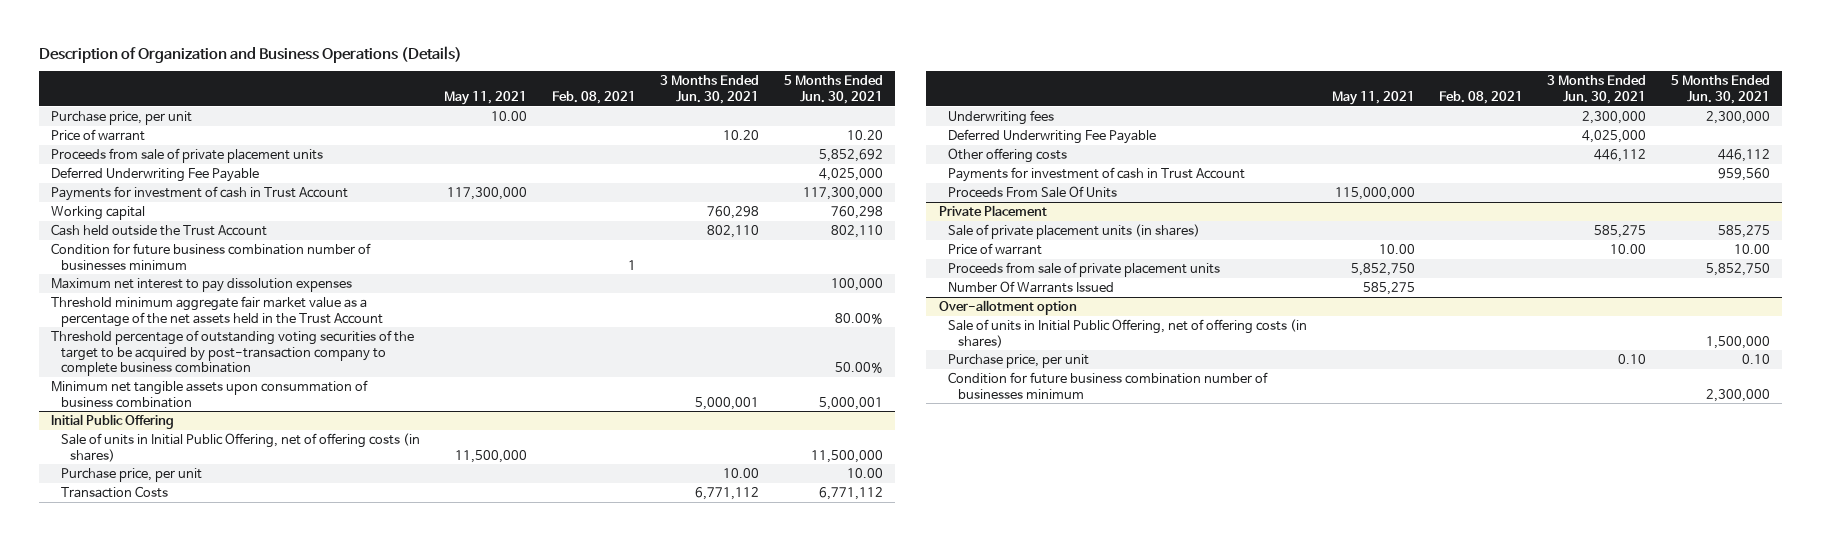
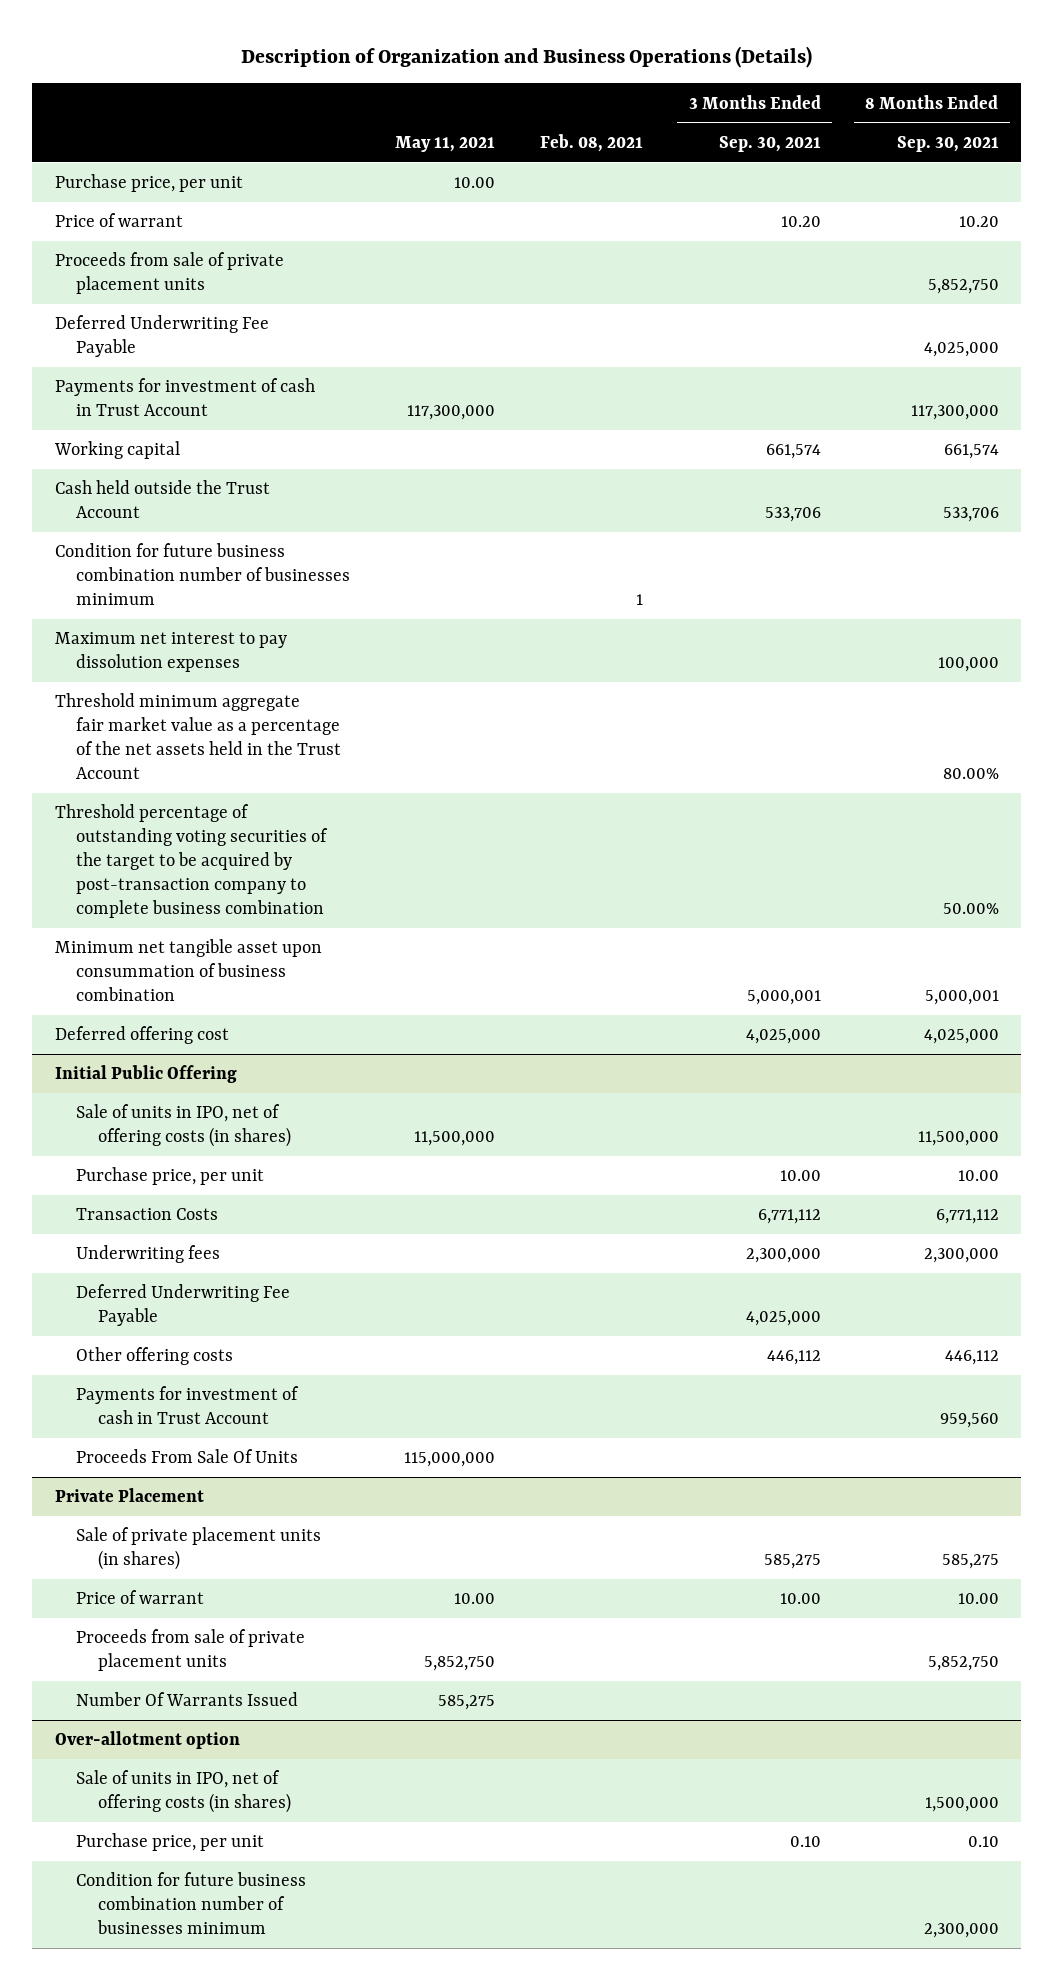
- | May 11, 2021 | Feb. 08, 2021 | 3 Months Ended Jun. 30, 2021 | 5 Months Ended Jun. 30, 2021
+ | May 11, 2021 | Feb. 08, 2021 | 3 Months Ended Sep. 30, 2021 | 8 Months Ended Sep. 30, 2021
- Minimum net tangible assets upon consummation of business combination | | | 5,000,001 | 5,000,001
+ Minimum net tangible asset upon consummation of business combination | | | 5,000,001 | 5,000,001
+ Deferred offering cost | | | 4,025,000 | 4,025,000
@ Initial Public Offering
- Sale of units in Initial Public Offering, net of offering costs (in shares) | 11,500,000 | | | 11,500,000
+ Sale of units in IPO, net of offering costs (in shares) | 11,500,000 | | | 11,500,000
@ Over-allotment option
- Sale of units in Initial Public Offering, net of offering costs (in shares) | | | | 1,500,000
+ Sale of units in IPO, net of offering costs (in shares) | | | | 1,500,000

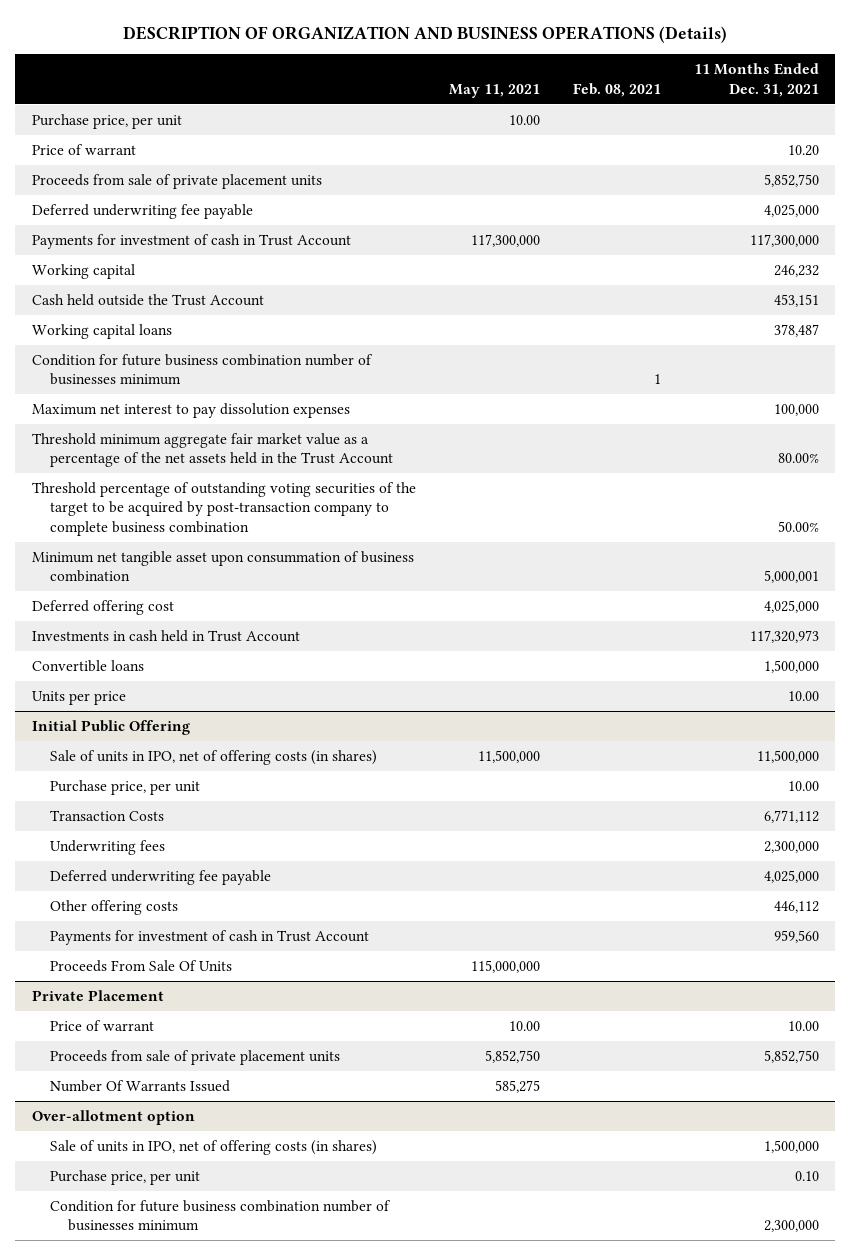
- Description of Organization and Business Operations (Details)
+ DESCRIPTION OF ORGANIZATION AND BUSINESS OPERATIONS (Details)
- | May 11, 2021 | Feb. 08, 2021 | 3 Months Ended Sep. 30, 2021 | 8 Months Ended Sep. 30, 2021
+ | May 11, 2021 | Feb. 08, 2021 | 11 Months Ended Dec. 31, 2021
- Deferred Underwriting Fee Payable | | | | 4,025,000
+ Deferred underwriting fee payable | | | 4,025,000
+ Working capital loans | | | 378,487
+ Investments in cash held in Trust Account | | | 117,320,973
+ Convertible loans | | | 1,500,000
+ Units per price | | | 10.00
@ Initial Public Offering
- Deferred Underwriting Fee Payable | | | 4,025,000 |
+ Deferred underwriting fee payable | | | 4,025,000
@ Private Placement
- Sale of private placement units (in shares) | | | 585,275 | 585,275

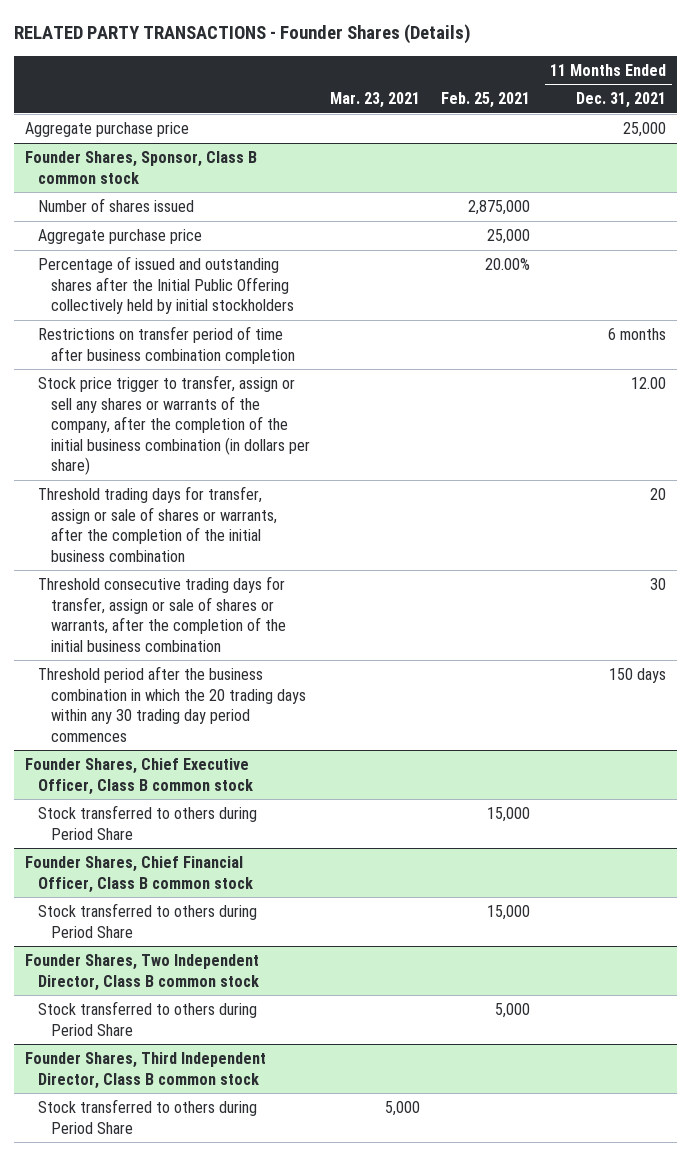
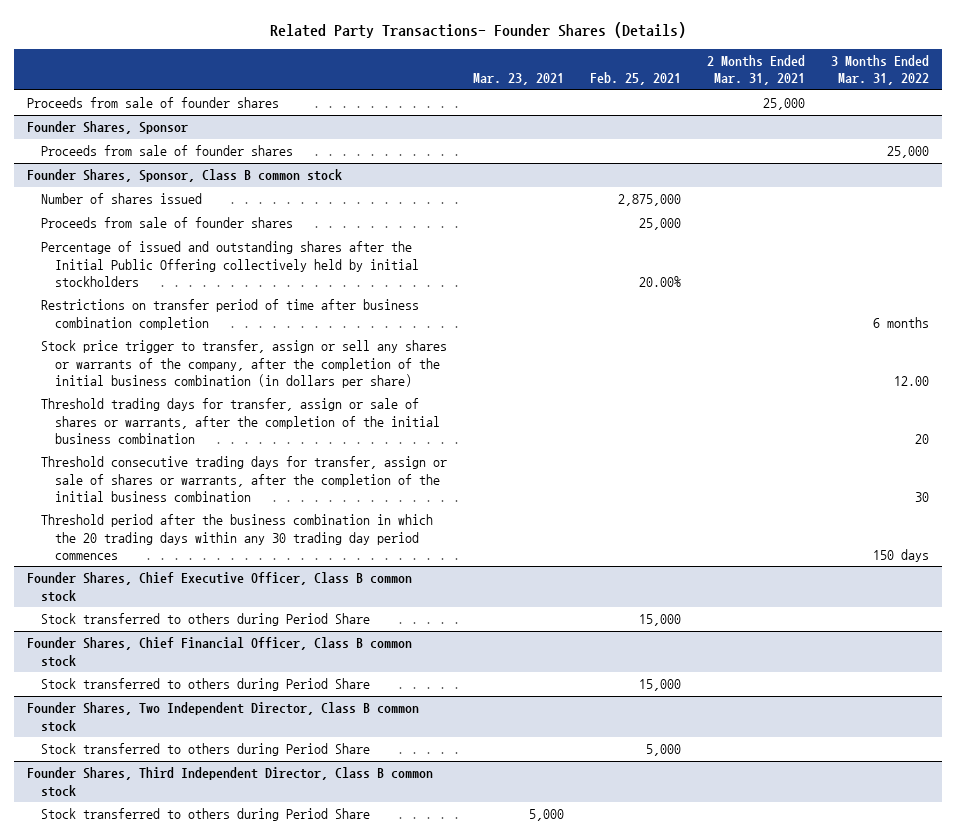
- RELATED PARTY TRANSACTIONS - Founder Shares (Details)
+ Related Party Transactions- Founder Shares (Details)
- | Mar. 23, 2021 | Feb. 25, 2021 | 11 Months Ended Dec. 31, 2021
+ | Mar. 23, 2021 | Feb. 25, 2021 | 2 Months Ended Mar. 31, 2021 | 3 Months Ended Mar. 31, 2022
- Aggregate purchase price | | | 25,000
+ Proceeds from sale of founder shares | | | 25,000 |
+ Founder Shares, Sponsor
+ Proceeds from sale of founder shares | | | | 25,000
@ Founder Shares, Sponsor, Class B common stock
- Aggregate purchase price | | 25,000 |
+ Proceeds from sale of founder shares | | 25,000 | |

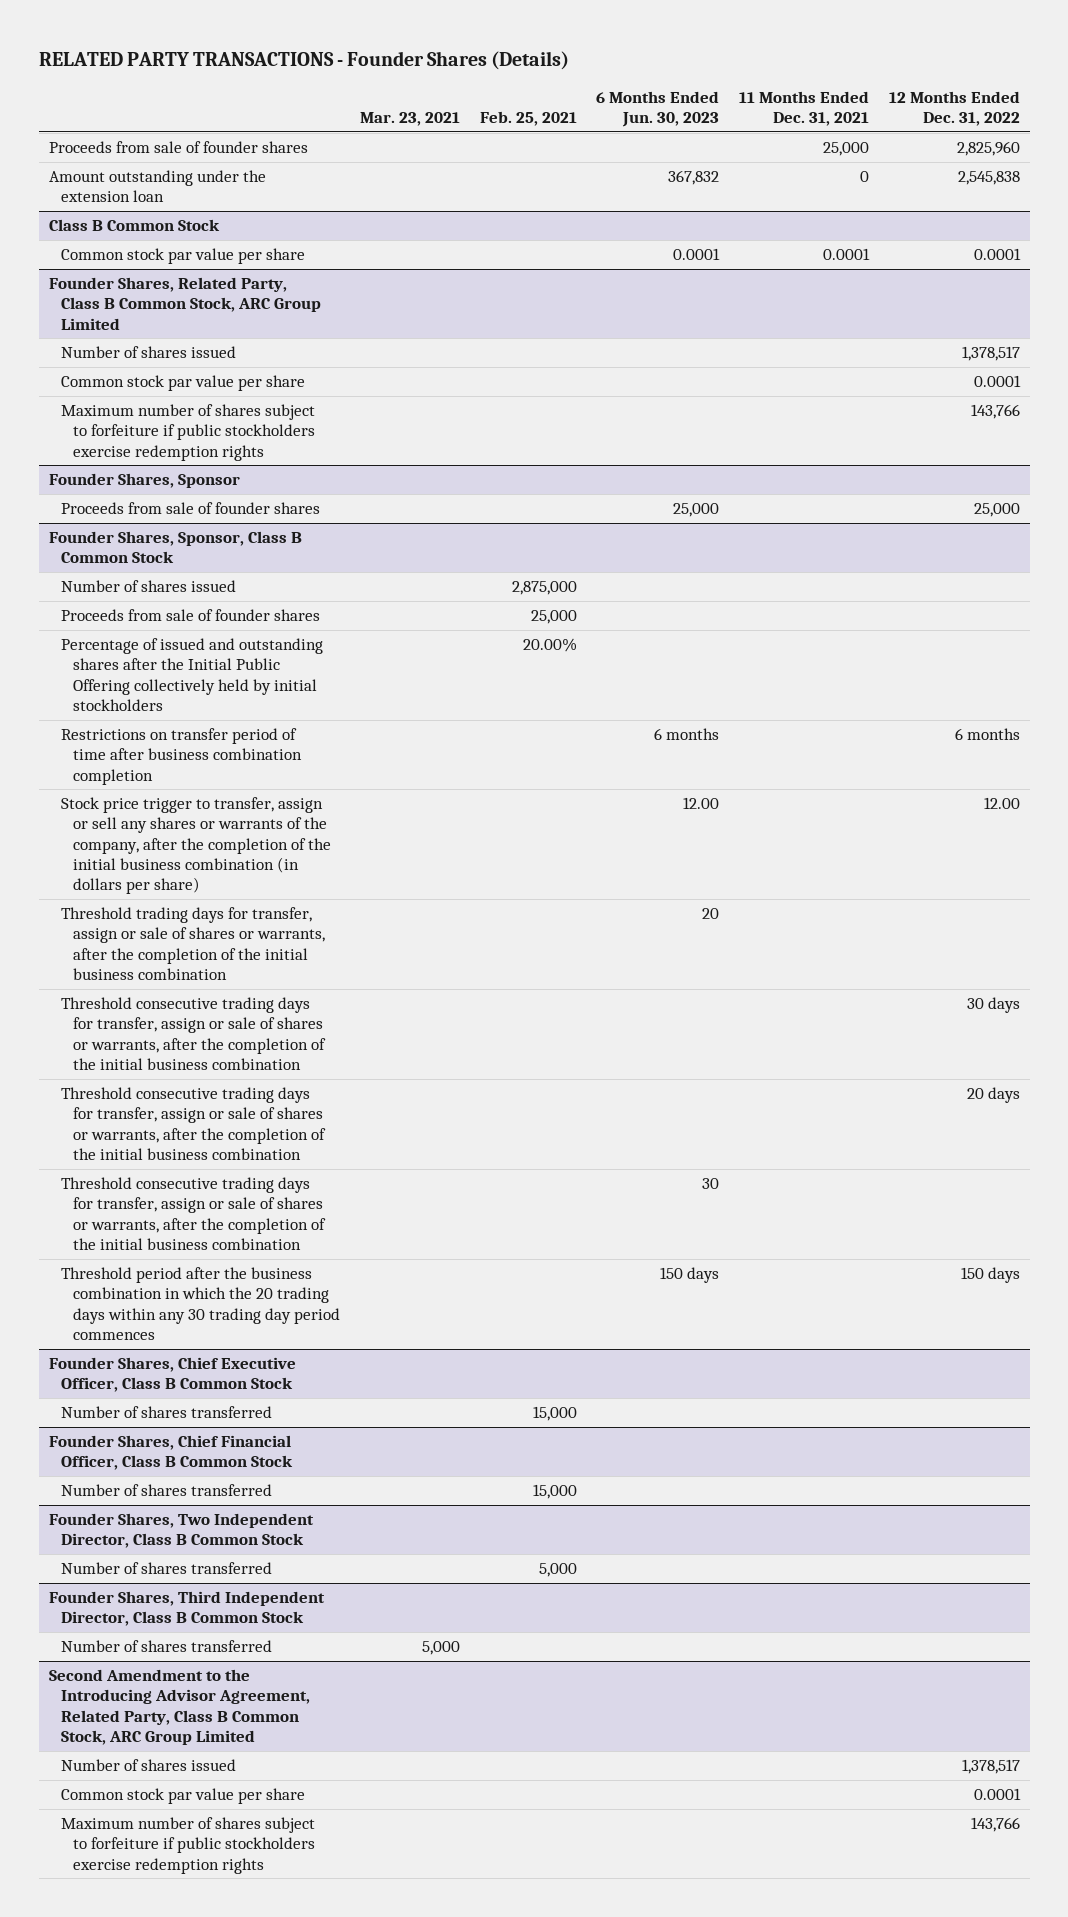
- Related Party Transactions- Founder Shares (Details)
+ RELATED PARTY TRANSACTIONS - Founder Shares (Details)
- | Mar. 23, 2021 | Feb. 25, 2021 | 2 Months Ended Mar. 31, 2021 | 3 Months Ended Mar. 31, 2022
+ | Mar. 23, 2021 | Feb. 25, 2021 | 6 Months Ended Jun. 30, 2023 | 11 Months Ended Dec. 31, 2021 | 12 Months Ended Dec. 31, 2022
+ Amount outstanding under the extension loan | | | 367,832 | 0 | 2,545,838
+ Class B Common Stock
+ Common stock par value per share | | | 0.0001 | 0.0001 | 0.0001
+ Founder Shares, Related Party, Class B Common Stock, ARC Group Limited
+ Number of shares issued | | | | | 1,378,517
+ Common stock par value per share | | | | | 0.0001
+ Maximum number of shares subject to forfeiture if public stockholders exercise redemption rights | | | | | 143,766
- Founder Shares, Sponsor, Class B common stock
+ Founder Shares, Sponsor, Class B Common Stock
+ Threshold consecutive trading days for transfer, assign or sale of shares or warrants, after the completion of the initial business combination | | | | | 20 days
+ Threshold consecutive trading days for transfer, assign or sale of shares or warrants, after the completion of the initial business combination | | | 30 | |
- Founder Shares, Chief Executive Officer, Class B common stock
- Stock transferred to others during Period Share | | 15,000 | |
- Founder Shares, Chief Financial Officer, Class B common stock
- Stock transferred to others during Period Share | | 15,000 | |
- Founder Shares, Two Independent Director, Class B common stock
- Stock transferred to others during Period Share | | 5,000 | |
- Founder Shares, Third Independent Director, Class B common stock
- Stock transferred to others during Period Share | 5,000 | | |
+ Founder Shares, Chief Executive Officer, Class B Common Stock
+ Number of shares transferred | | 15,000 | | |
+ Founder Shares, Chief Financial Officer, Class B Common Stock
+ Number of shares transferred | | 15,000 | | |
+ Founder Shares, Two Independent Director, Class B Common Stock
+ Number of shares transferred | | 5,000 | | |
+ Founder Shares, Third Independent Director, Class B Common Stock
+ Number of shares transferred | 5,000 | | | |
+ Second Amendment to the Introducing Advisor Agreement, Related Party, Class B Common Stock, ARC Group Limited
+ Number of shares issued | | | | | 1,378,517
+ Common stock par value per share | | | | | 0.0001
+ Maximum number of shares subject to forfeiture if public stockholders exercise redemption rights | | | | | 143,766

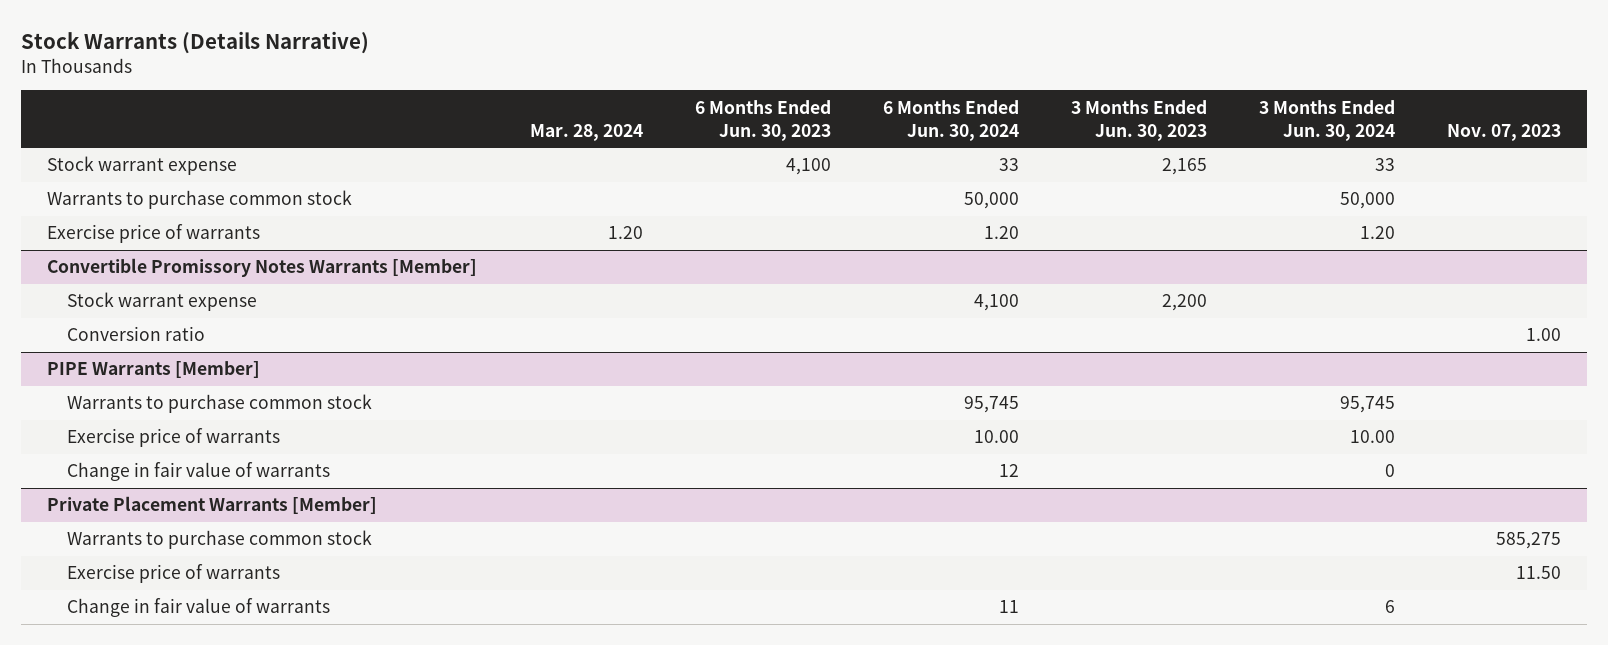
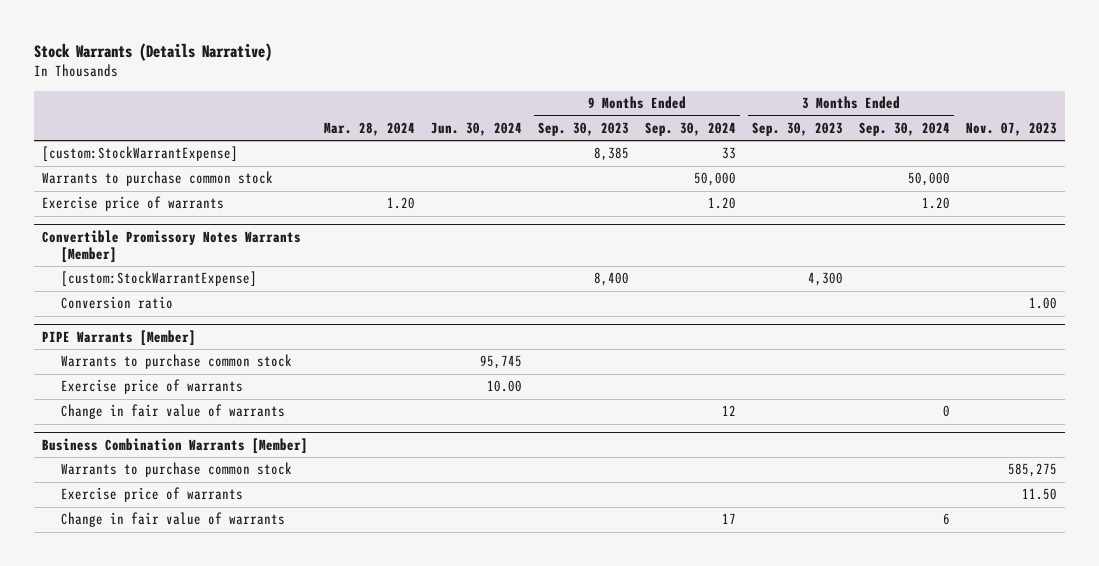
- | Mar. 28, 2024 | 6 Months Ended Jun. 30, 2023 | 6 Months Ended Jun. 30, 2024 | 3 Months Ended Jun. 30, 2023 | 3 Months Ended Jun. 30, 2024 | Nov. 07, 2023
+ | Mar. 28, 2024 | Jun. 30, 2024 | 9 Months Ended Sep. 30, 2023 | 9 Months Ended Sep. 30, 2024 | 3 Months Ended Sep. 30, 2023 | 3 Months Ended Sep. 30, 2024 | Nov. 07, 2023
- Stock warrant expense | | 4,100 | 33 | 2,165 | 33 |
+ [custom:StockWarrantExpense] | | | 8,385 | 33 | | |
@ Convertible Promissory Notes Warrants [Member]
- Stock warrant expense | | | 4,100 | 2,200 | |
+ [custom:StockWarrantExpense] | | | 8,400 | | 4,300 | |
- Private Placement Warrants [Member]
+ Business Combination Warrants [Member]

